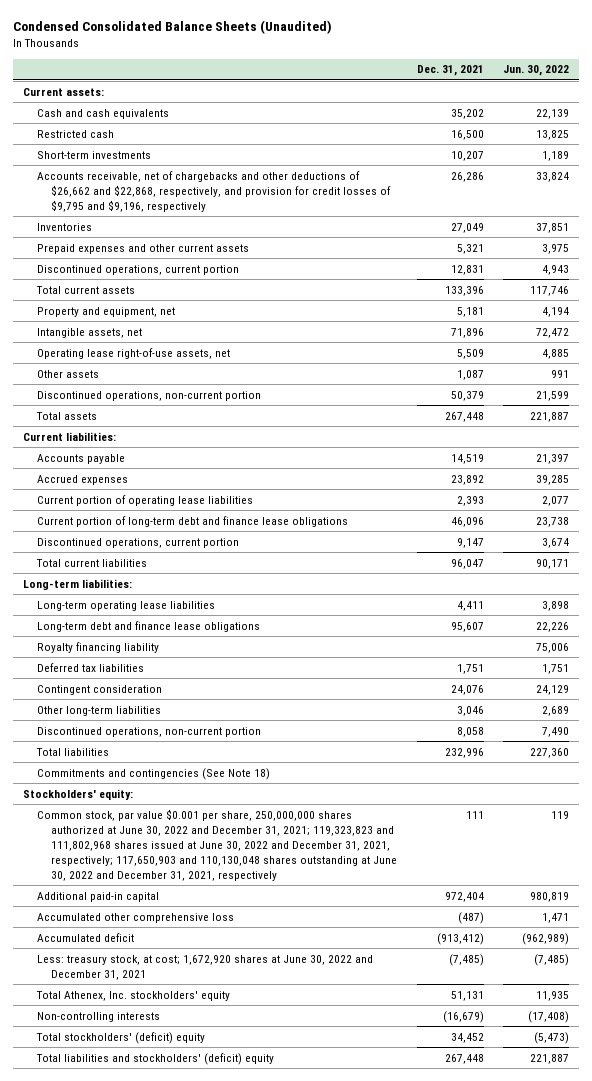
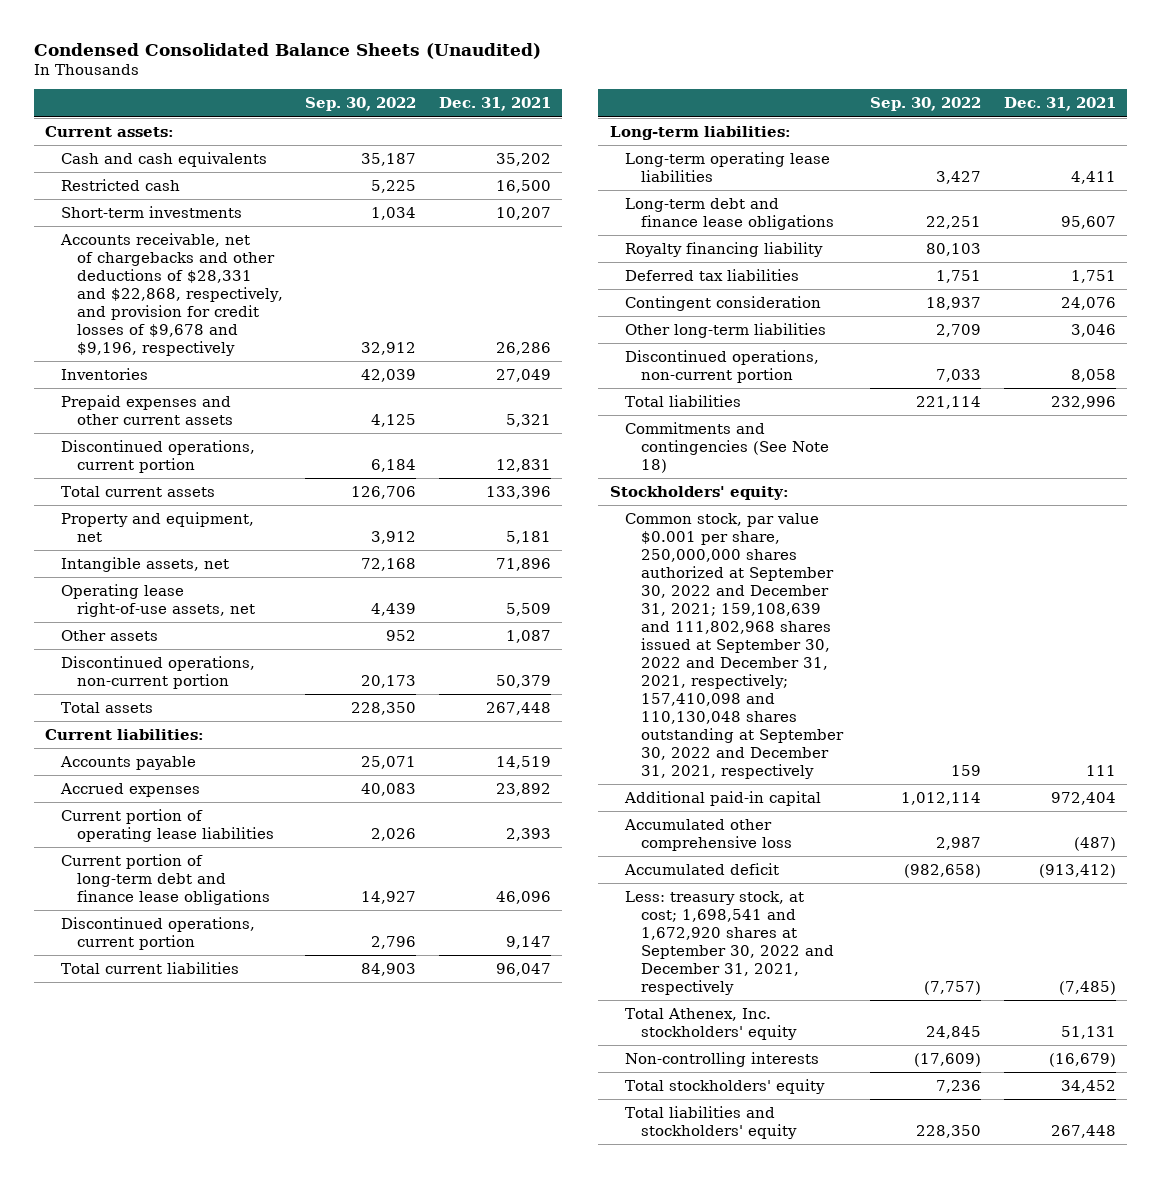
- | Dec. 31, 2021 | Jun. 30, 2022
+ | Sep. 30, 2022 | Dec. 31, 2021
- Accounts receivable, net of chargebacks and other deductions of $26,662 and $22,868, respectively, and provision for credit losses of $9,795 and $9,196, respectively | 26,286 | 33,824
+ Accounts receivable, net of chargebacks and other deductions of $28,331 and $22,868, respectively, and provision for credit losses of $9,678 and $9,196, respectively | 32,912 | 26,286
- Common stock, par value $0.001 per share, 250,000,000 shares authorized at June 30, 2022 and December 31, 2021; 119,323,823 and 111,802,968 shares issued at June 30, 2022 and December 31, 2021, respectively; 117,650,903 and 110,130,048 shares outstanding at June 30, 2022 and December 31, 2021, respectively | 111 | 119
+ Common stock, par value $0.001 per share, 250,000,000 shares authorized at September 30, 2022 and December 31, 2021; 159,108,639 and 111,802,968 shares issued at September 30, 2022 and December 31, 2021, respectively; 157,410,098 and 110,130,048 shares outstanding at September 30, 2022 and December 31, 2021, respectively | 159 | 111
- Less: treasury stock, at cost; 1,672,920 shares at June 30, 2022 and December 31, 2021 | (7,485) | (7,485)
+ Less: treasury stock, at cost; 1,698,541 and 1,672,920 shares at September 30, 2022 and December 31, 2021, respectively | (7,757) | (7,485)
- Total stockholders' (deficit) equity | 34,452 | (5,473)
- Total liabilities and stockholders' (deficit) equity | 267,448 | 221,887
+ Total stockholders' equity | 7,236 | 34,452
+ Total liabilities and stockholders' equity | 228,350 | 267,448

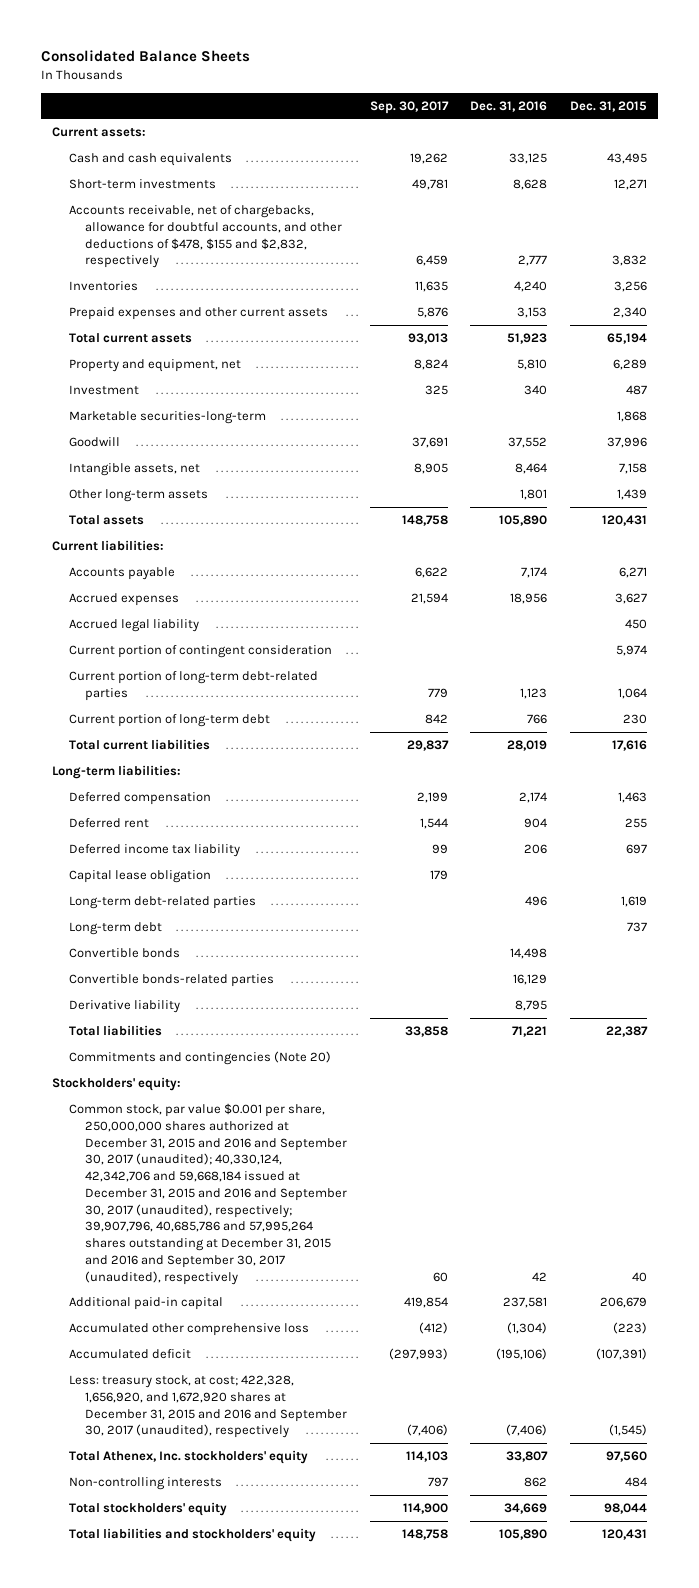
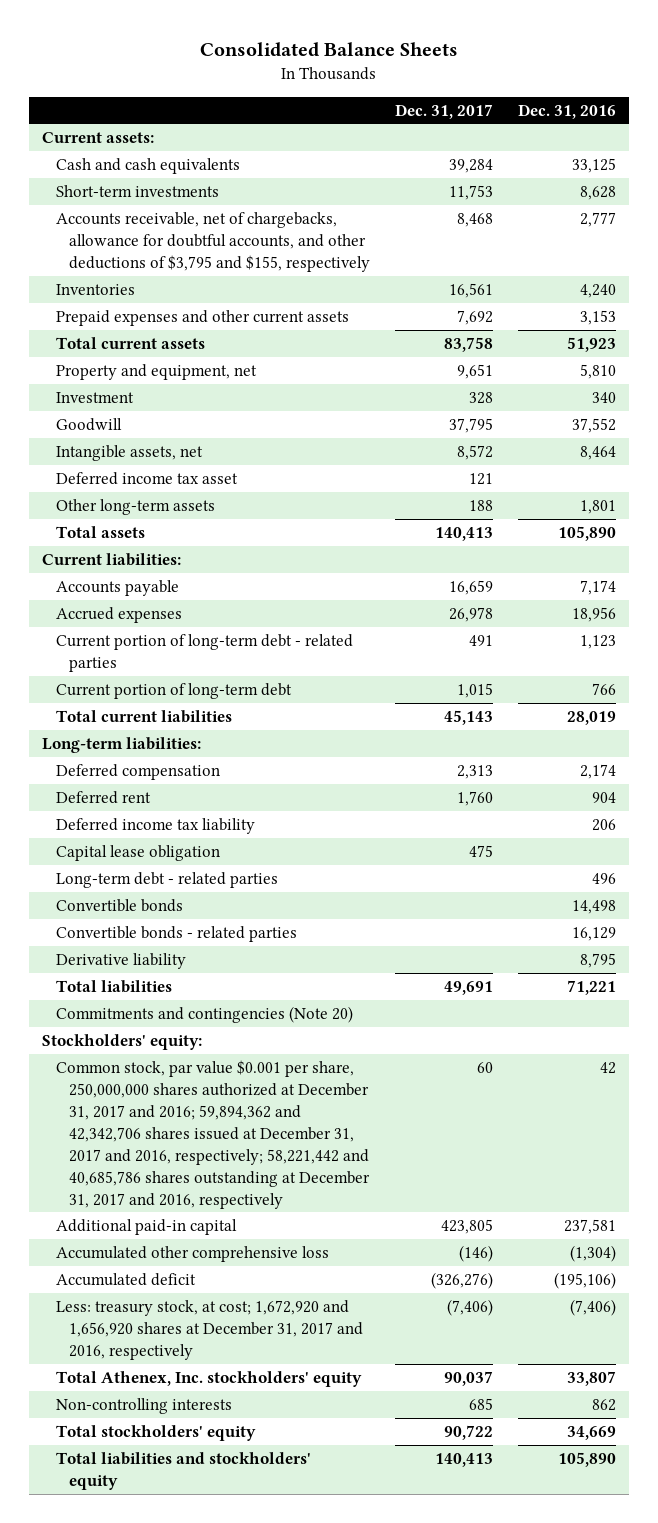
- | Sep. 30, 2017 | Dec. 31, 2016 | Dec. 31, 2015
+ | Dec. 31, 2017 | Dec. 31, 2016
- Accounts receivable, net of chargebacks, allowance for doubtful accounts, and other deductions of $478, $155 and $2,832, respectively | 6,459 | 2,777 | 3,832
+ Accounts receivable, net of chargebacks, allowance for doubtful accounts, and other deductions of $3,795 and $155, respectively | 8,468 | 2,777
- Marketable securities-long-term | | | 1,868
+ Deferred income tax asset | 121 |
- Accrued legal liability | | | 450
- Current portion of contingent consideration | | | 5,974
- Current portion of long-term debt-related parties | 779 | 1,123 | 1,064
+ Current portion of long-term debt - related parties | 491 | 1,123
- Long-term debt-related parties | | 496 | 1,619
- Long-term debt | | | 737
+ Long-term debt - related parties | | 496
- Convertible bonds-related parties | | 16,129 |
+ Convertible bonds - related parties | | 16,129
- Common stock, par value $0.001 per share, 250,000,000 shares authorized at December 31, 2015 and 2016 and September 30, 2017 (unaudited); 40,330,124, 42,342,706 and 59,668,184 issued at December 31, 2015 and 2016 and September 30, 2017 (unaudited), respectively; 39,907,796, 40,685,786 and 57,995,264 shares outstanding at December 31, 2015 and 2016 and September 30, 2017 (unaudited), respectively | 60 | 42 | 40
+ Common stock, par value $0.001 per share, 250,000,000 shares authorized at December 31, 2017 and 2016; 59,894,362 and 42,342,706 shares issued at December 31, 2017 and 2016, respectively; 58,221,442 and 40,685,786 shares outstanding at December 31, 2017 and 2016, respectively | 60 | 42
- Less: treasury stock, at cost; 422,328, 1,656,920, and 1,672,920 shares at December 31, 2015 and 2016 and September 30, 2017 (unaudited), respectively | (7,406) | (7,406) | (1,545)
+ Less: treasury stock, at cost; 1,672,920 and 1,656,920 shares at December 31, 2017 and 2016, respectively | (7,406) | (7,406)

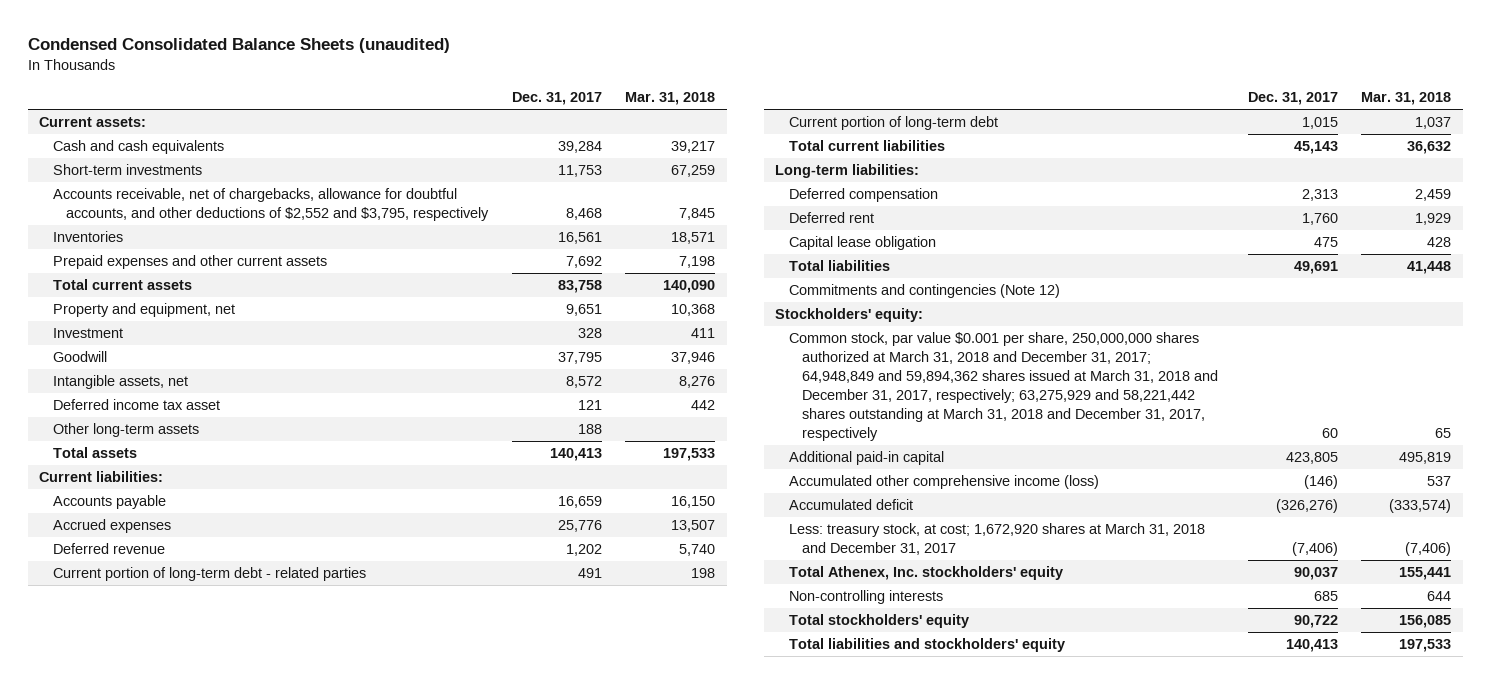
- Consolidated Balance Sheets
+ Condensed Consolidated Balance Sheets (unaudited)
- | Dec. 31, 2017 | Dec. 31, 2016
+ | Dec. 31, 2017 | Mar. 31, 2018
- Accounts receivable, net of chargebacks, allowance for doubtful accounts, and other deductions of $3,795 and $155, respectively | 8,468 | 2,777
+ Accounts receivable, net of chargebacks, allowance for doubtful accounts, and other deductions of $2,552 and $3,795, respectively | 8,468 | 7,845
- Accrued expenses | 26,978 | 18,956
+ Accrued expenses | 25,776 | 13,507
+ Deferred revenue | 1,202 | 5,740
- Deferred income tax liability | | 206
- Long-term debt - related parties | | 496
- Convertible bonds | | 14,498
- Convertible bonds - related parties | | 16,129
- Derivative liability | | 8,795
- Commitments and contingencies (Note 20)
+ Commitments and contingencies (Note 12)
- Common stock, par value $0.001 per share, 250,000,000 shares authorized at December 31, 2017 and 2016; 59,894,362 and 42,342,706 shares issued at December 31, 2017 and 2016, respectively; 58,221,442 and 40,685,786 shares outstanding at December 31, 2017 and 2016, respectively | 60 | 42
+ Common stock, par value $0.001 per share, 250,000,000 shares authorized at March 31, 2018 and December 31, 2017; 64,948,849 and 59,894,362 shares issued at March 31, 2018 and December 31, 2017, respectively; 63,275,929 and 58,221,442 shares outstanding at March 31, 2018 and December 31, 2017, respectively | 60 | 65
- Accumulated other comprehensive loss | (146) | (1,304)
+ Accumulated other comprehensive income (loss) | (146) | 537
- Less: treasury stock, at cost; 1,672,920 and 1,656,920 shares at December 31, 2017 and 2016, respectively | (7,406) | (7,406)
+ Less: treasury stock, at cost; 1,672,920 shares at March 31, 2018 and December 31, 2017 | (7,406) | (7,406)

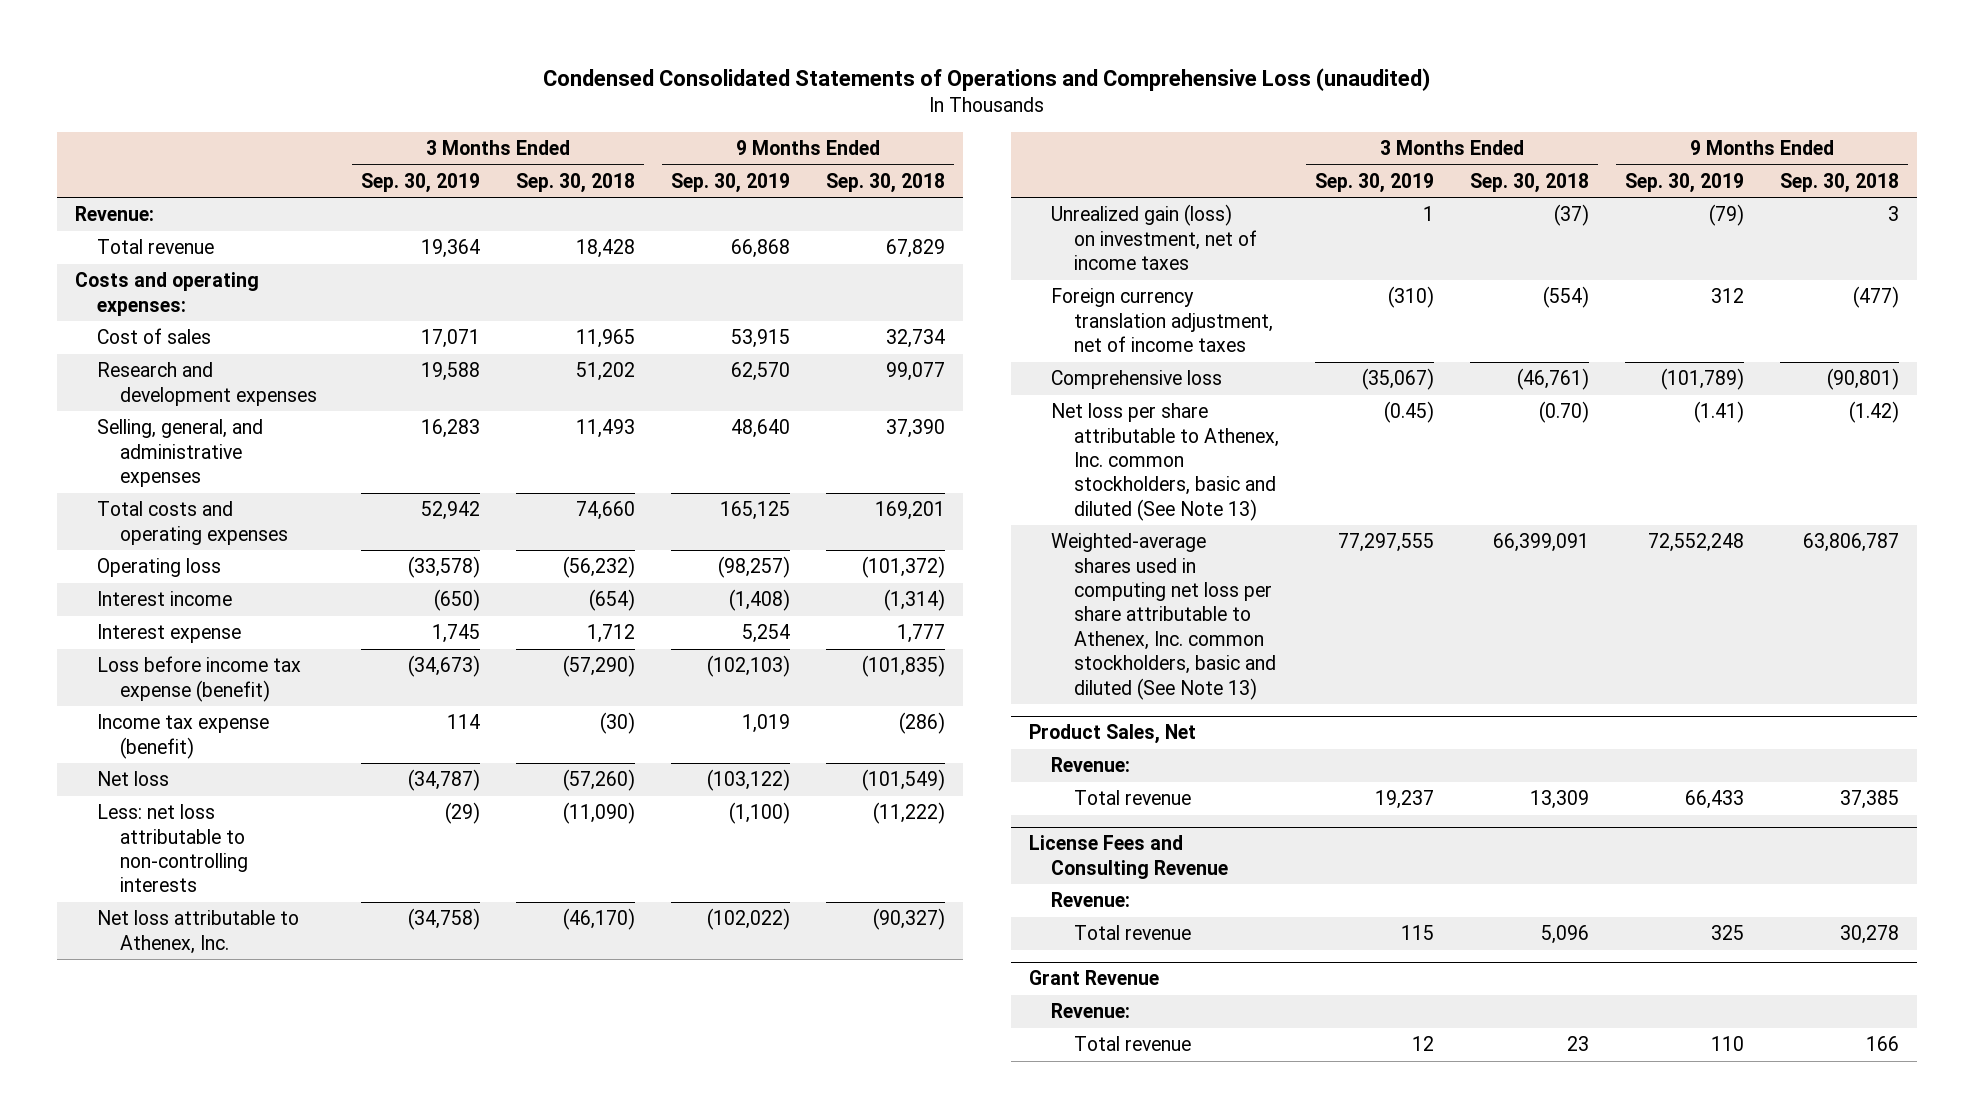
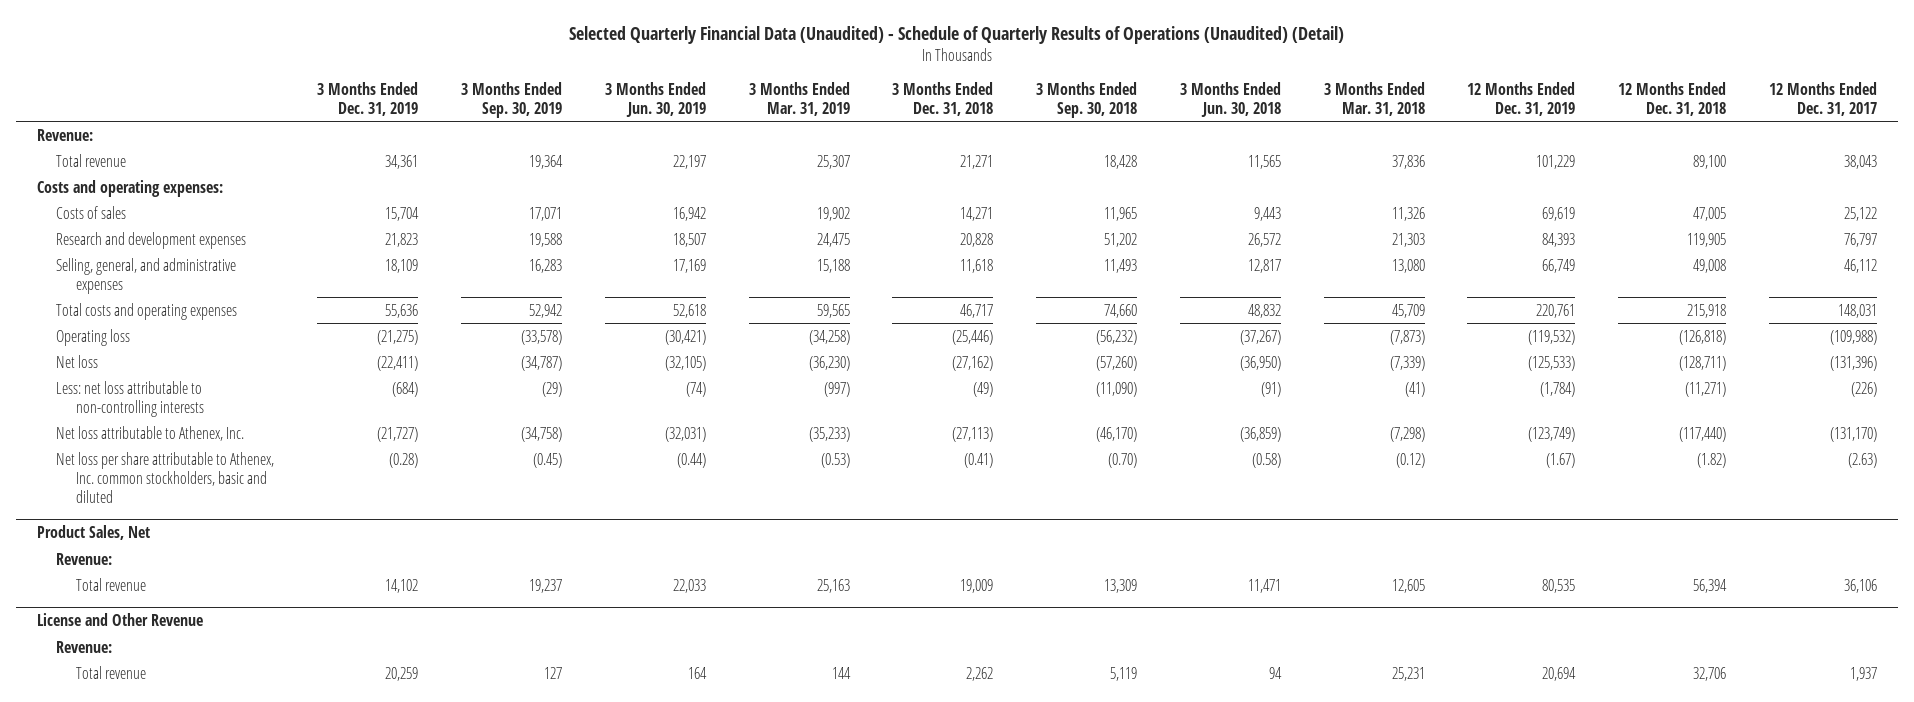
- Condensed Consolidated Statements of Operations and Comprehensive Loss (unaudited)
+ Selected Quarterly Financial Data (Unaudited) - Schedule of Quarterly Results of Operations (Unaudited) (Detail)
- | 3 Months Ended Sep. 30, 2019 | 3 Months Ended Sep. 30, 2018 | 9 Months Ended Sep. 30, 2019 | 9 Months Ended Sep. 30, 2018
+ | 3 Months Ended Dec. 31, 2019 | 3 Months Ended Sep. 30, 2019 | 3 Months Ended Jun. 30, 2019 | 3 Months Ended Mar. 31, 2019 | 3 Months Ended Dec. 31, 2018 | 3 Months Ended Sep. 30, 2018 | 3 Months Ended Jun. 30, 2018 | 3 Months Ended Mar. 31, 2018 | 12 Months Ended Dec. 31, 2019 | 12 Months Ended Dec. 31, 2018 | 12 Months Ended Dec. 31, 2017
- Cost of sales | 17,071 | 11,965 | 53,915 | 32,734
+ Costs of sales | 15,704 | 17,071 | 16,942 | 19,902 | 14,271 | 11,965 | 9,443 | 11,326 | 69,619 | 47,005 | 25,122
- Interest income | (650) | (654) | (1,408) | (1,314)
- Interest expense | 1,745 | 1,712 | 5,254 | 1,777
- Loss before income tax expense (benefit) | (34,673) | (57,290) | (102,103) | (101,835)
- Income tax expense (benefit) | 114 | (30) | 1,019 | (286)
- Unrealized gain (loss) on investment, net of income taxes | 1 | (37) | (79) | 3
- Foreign currency translation adjustment, net of income taxes | (310) | (554) | 312 | (477)
- Comprehensive loss | (35,067) | (46,761) | (101,789) | (90,801)
- Net loss per share attributable to Athenex, Inc. common stockholders, basic and diluted (See Note 13) | (0.45) | (0.70) | (1.41) | (1.42)
- Weighted-average shares used in computing net loss per share attributable to Athenex, Inc. common stockholders, basic and diluted (See Note 13) | 77,297,555 | 66,399,091 | 72,552,248 | 63,806,787
+ Net loss per share attributable to Athenex, Inc. common stockholders, basic and diluted | (0.28) | (0.45) | (0.44) | (0.53) | (0.41) | (0.70) | (0.58) | (0.12) | (1.67) | (1.82) | (2.63)
- License Fees and Consulting Revenue
- Revenue:
- Total revenue | 115 | 5,096 | 325 | 30,278
- Grant Revenue
+ License and Other Revenue
- Total revenue | 12 | 23 | 110 | 166
+ Total revenue | 20,259 | 127 | 164 | 144 | 2,262 | 5,119 | 94 | 25,231 | 20,694 | 32,706 | 1,937

